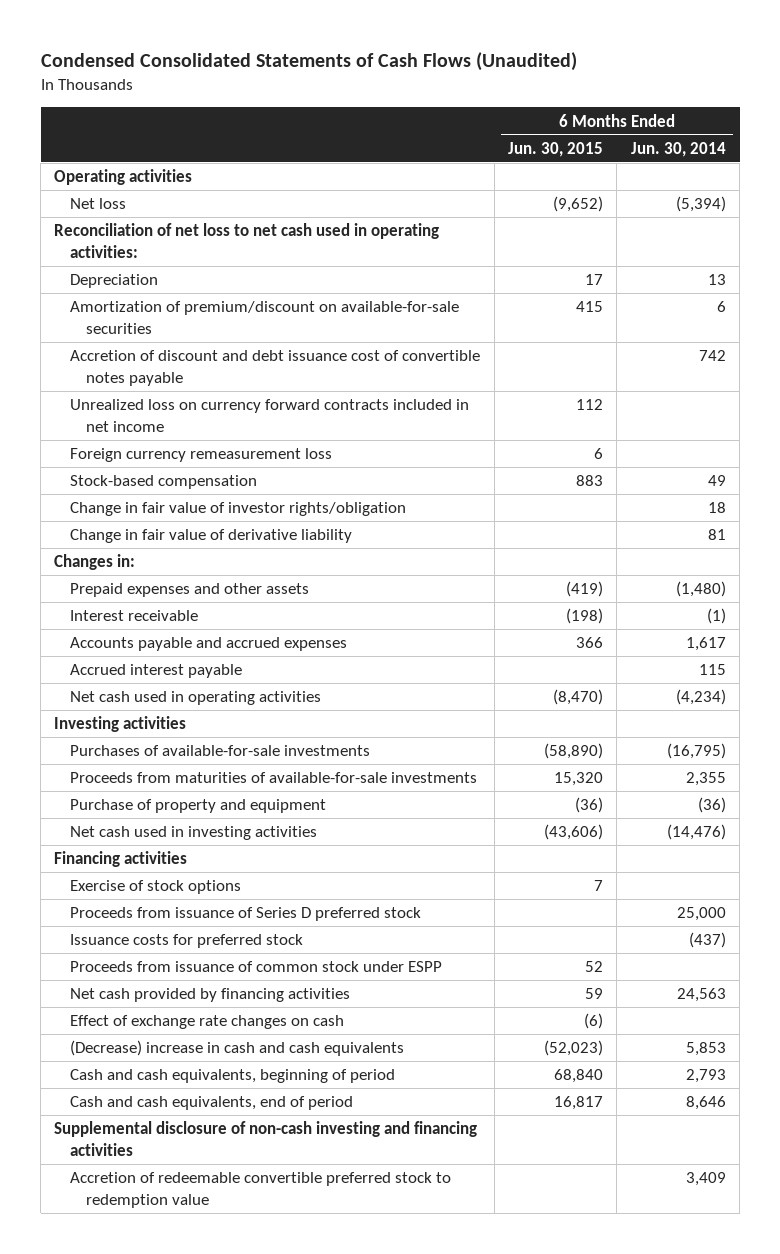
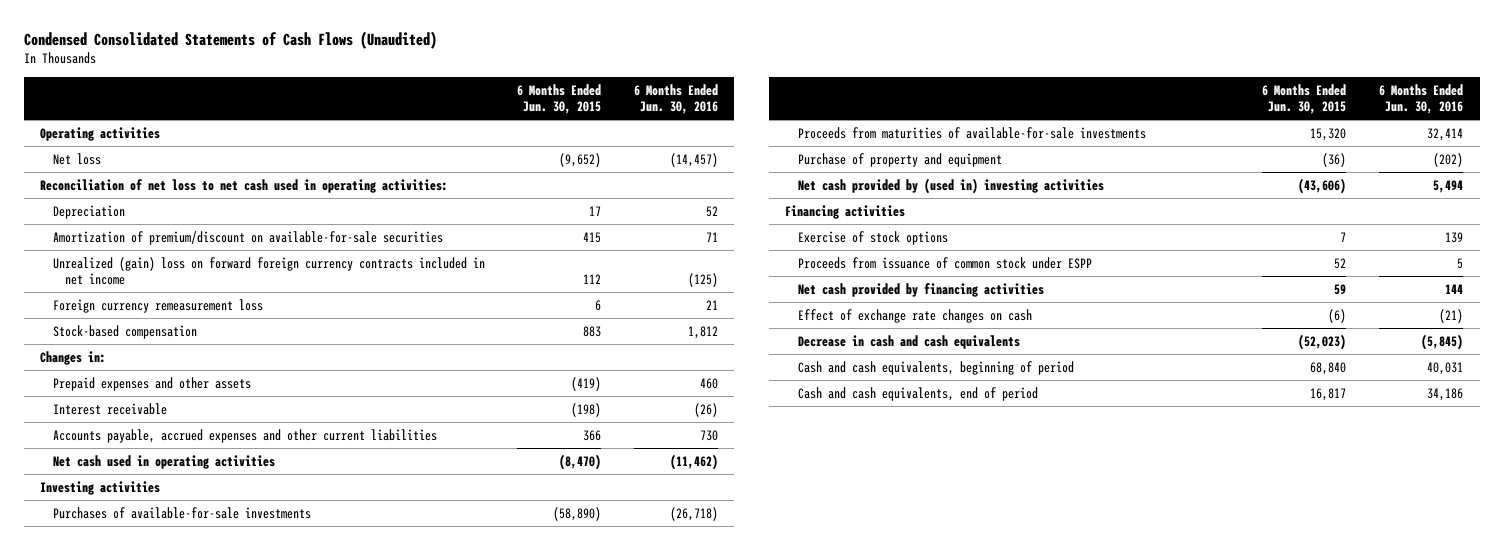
- | 6 Months Ended Jun. 30, 2015 | 6 Months Ended Jun. 30, 2014
+ | 6 Months Ended Jun. 30, 2015 | 6 Months Ended Jun. 30, 2016
- Accretion of discount and debt issuance cost of convertible notes payable | | 742
- Unrealized loss on currency forward contracts included in net income | 112 |
+ Unrealized (gain) loss on forward foreign currency contracts included in net income | 112 | (125)
- Change in fair value of investor rights/obligation | | 18
- Change in fair value of derivative liability | | 81
- Accounts payable and accrued expenses | 366 | 1,617
- Accrued interest payable | | 115
+ Accounts payable, accrued expenses and other current liabilities | 366 | 730
- Net cash used in investing activities | (43,606) | (14,476)
+ Net cash provided by (used in) investing activities | (43,606) | 5,494
- Proceeds from issuance of Series D preferred stock | | 25,000
- Issuance costs for preferred stock | | (437)
- (Decrease) increase in cash and cash equivalents | (52,023) | 5,853
+ Decrease in cash and cash equivalents | (52,023) | (5,845)
- Supplemental disclosure of non-cash investing and financing activities
- Accretion of redeemable convertible preferred stock to redemption value | | 3,409

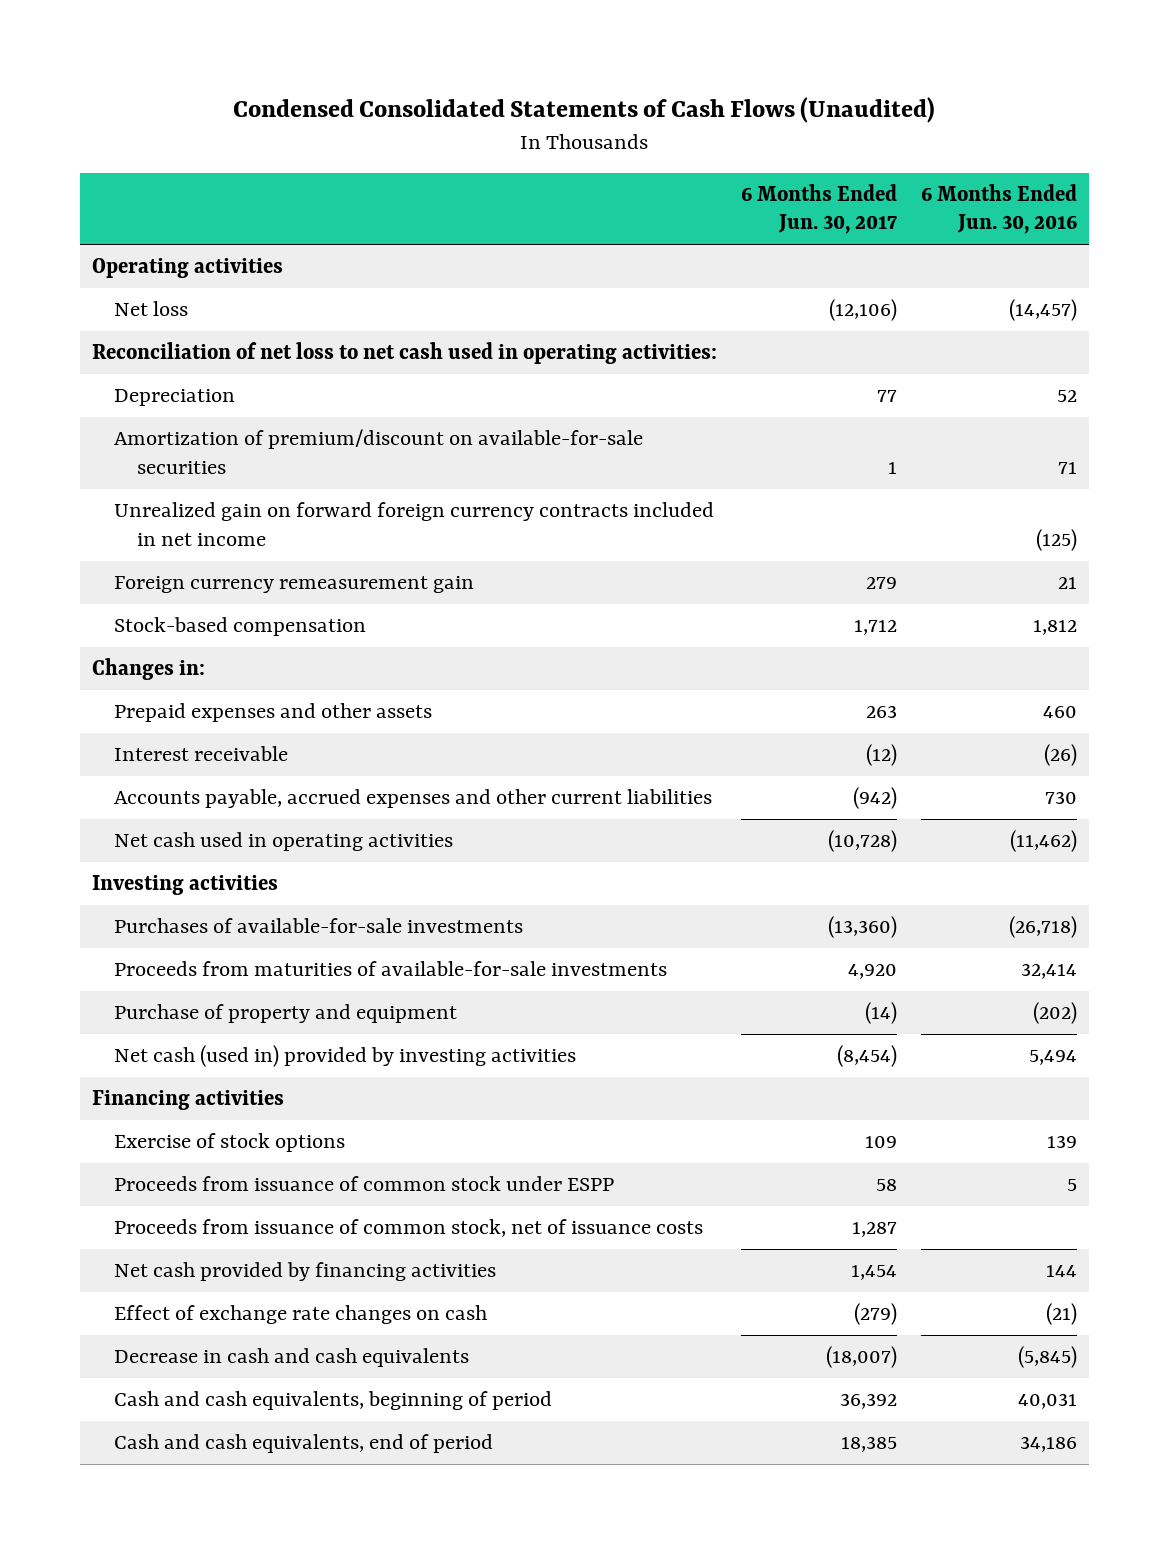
- | 6 Months Ended Jun. 30, 2015 | 6 Months Ended Jun. 30, 2016
+ | 6 Months Ended Jun. 30, 2017 | 6 Months Ended Jun. 30, 2016
- Unrealized (gain) loss on forward foreign currency contracts included in net income | 112 | (125)
- Foreign currency remeasurement loss | 6 | 21
+ Unrealized gain on forward foreign currency contracts included in net income | | (125)
+ Foreign currency remeasurement gain | 279 | 21
- Net cash provided by (used in) investing activities | (43,606) | 5,494
+ Net cash (used in) provided by investing activities | (8,454) | 5,494
+ Proceeds from issuance of common stock, net of issuance costs | 1,287 |

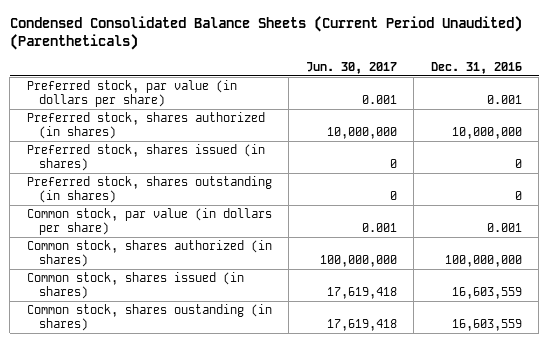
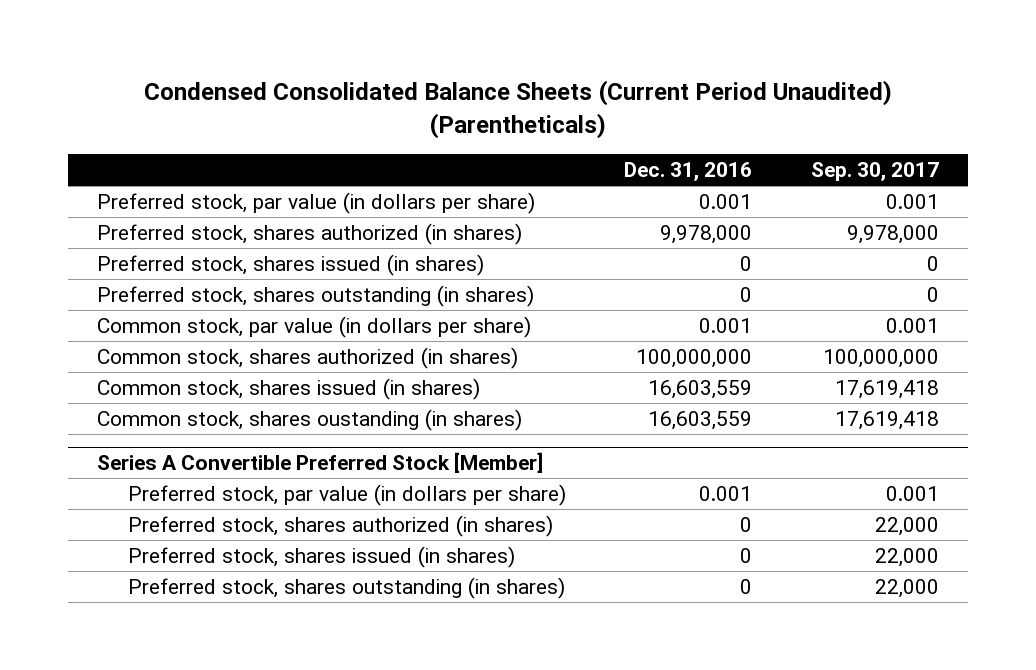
- | Jun. 30, 2017 | Dec. 31, 2016
+ | Dec. 31, 2016 | Sep. 30, 2017
- Preferred stock, shares authorized (in shares) | 10,000,000 | 10,000,000
+ Preferred stock, shares authorized (in shares) | 9,978,000 | 9,978,000
+ Series A Convertible Preferred Stock [Member]
+ Preferred stock, par value (in dollars per share) | 0.001 | 0.001
+ Preferred stock, shares authorized (in shares) | 0 | 22,000
+ Preferred stock, shares issued (in shares) | 0 | 22,000
+ Preferred stock, shares outstanding (in shares) | 0 | 22,000

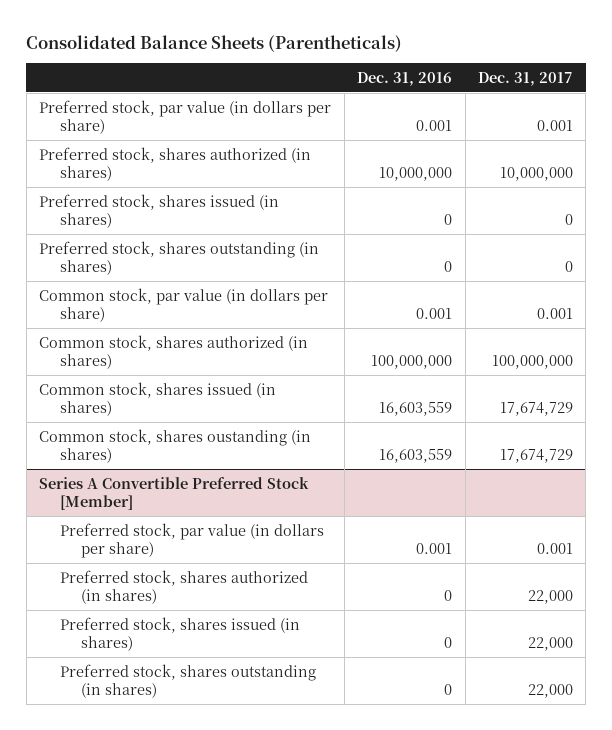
- Condensed Consolidated Balance Sheets (Current Period Unaudited) (Parentheticals)
+ Consolidated Balance Sheets (Parentheticals)
- | Dec. 31, 2016 | Sep. 30, 2017
+ | Dec. 31, 2016 | Dec. 31, 2017
- Preferred stock, shares authorized (in shares) | 9,978,000 | 9,978,000
+ Preferred stock, shares authorized (in shares) | 10,000,000 | 10,000,000

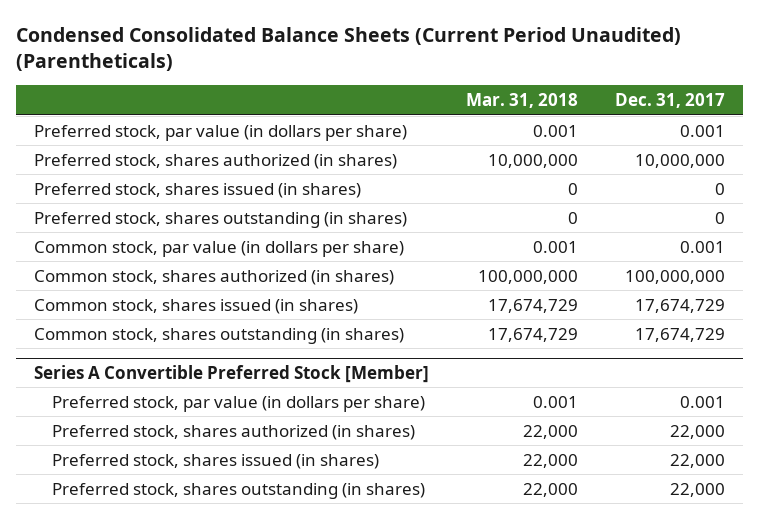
- Consolidated Balance Sheets (Parentheticals)
+ Condensed Consolidated Balance Sheets (Current Period Unaudited) (Parentheticals)
- | Dec. 31, 2016 | Dec. 31, 2017
+ | Mar. 31, 2018 | Dec. 31, 2017
- Common stock, shares oustanding (in shares) | 16,603,559 | 17,674,729
+ Common stock, shares outstanding (in shares) | 17,674,729 | 17,674,729

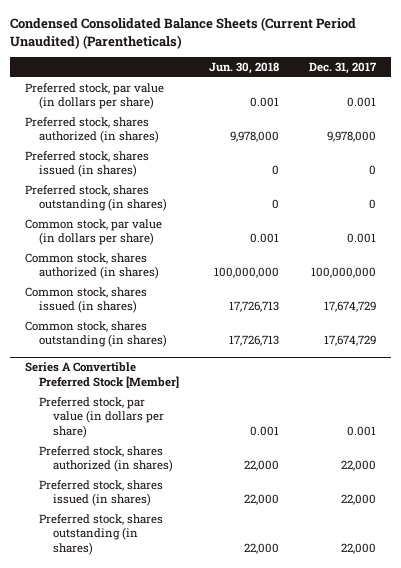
- | Mar. 31, 2018 | Dec. 31, 2017
+ | Jun. 30, 2018 | Dec. 31, 2017
- Preferred stock, shares authorized (in shares) | 10,000,000 | 10,000,000
+ Preferred stock, shares authorized (in shares) | 9,978,000 | 9,978,000

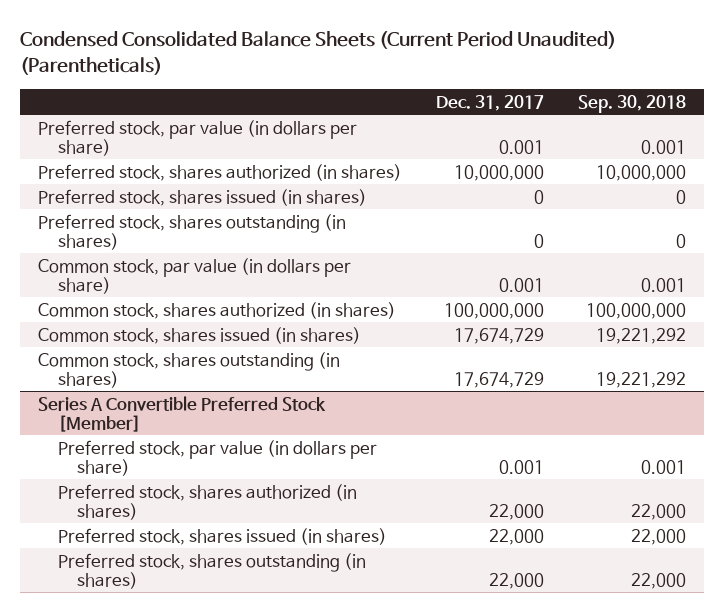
- | Jun. 30, 2018 | Dec. 31, 2017
+ | Dec. 31, 2017 | Sep. 30, 2018
- Preferred stock, shares authorized (in shares) | 9,978,000 | 9,978,000
+ Preferred stock, shares authorized (in shares) | 10,000,000 | 10,000,000

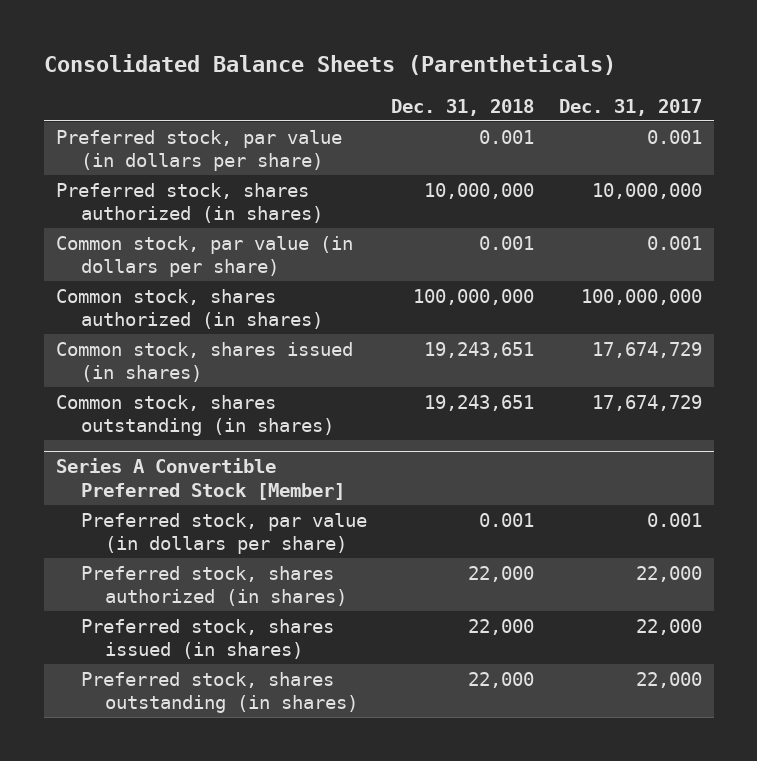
- Condensed Consolidated Balance Sheets (Current Period Unaudited) (Parentheticals)
+ Consolidated Balance Sheets (Parentheticals)
- | Dec. 31, 2017 | Sep. 30, 2018
+ | Dec. 31, 2018 | Dec. 31, 2017
- Preferred stock, shares issued (in shares) | 0 | 0
- Preferred stock, shares outstanding (in shares) | 0 | 0

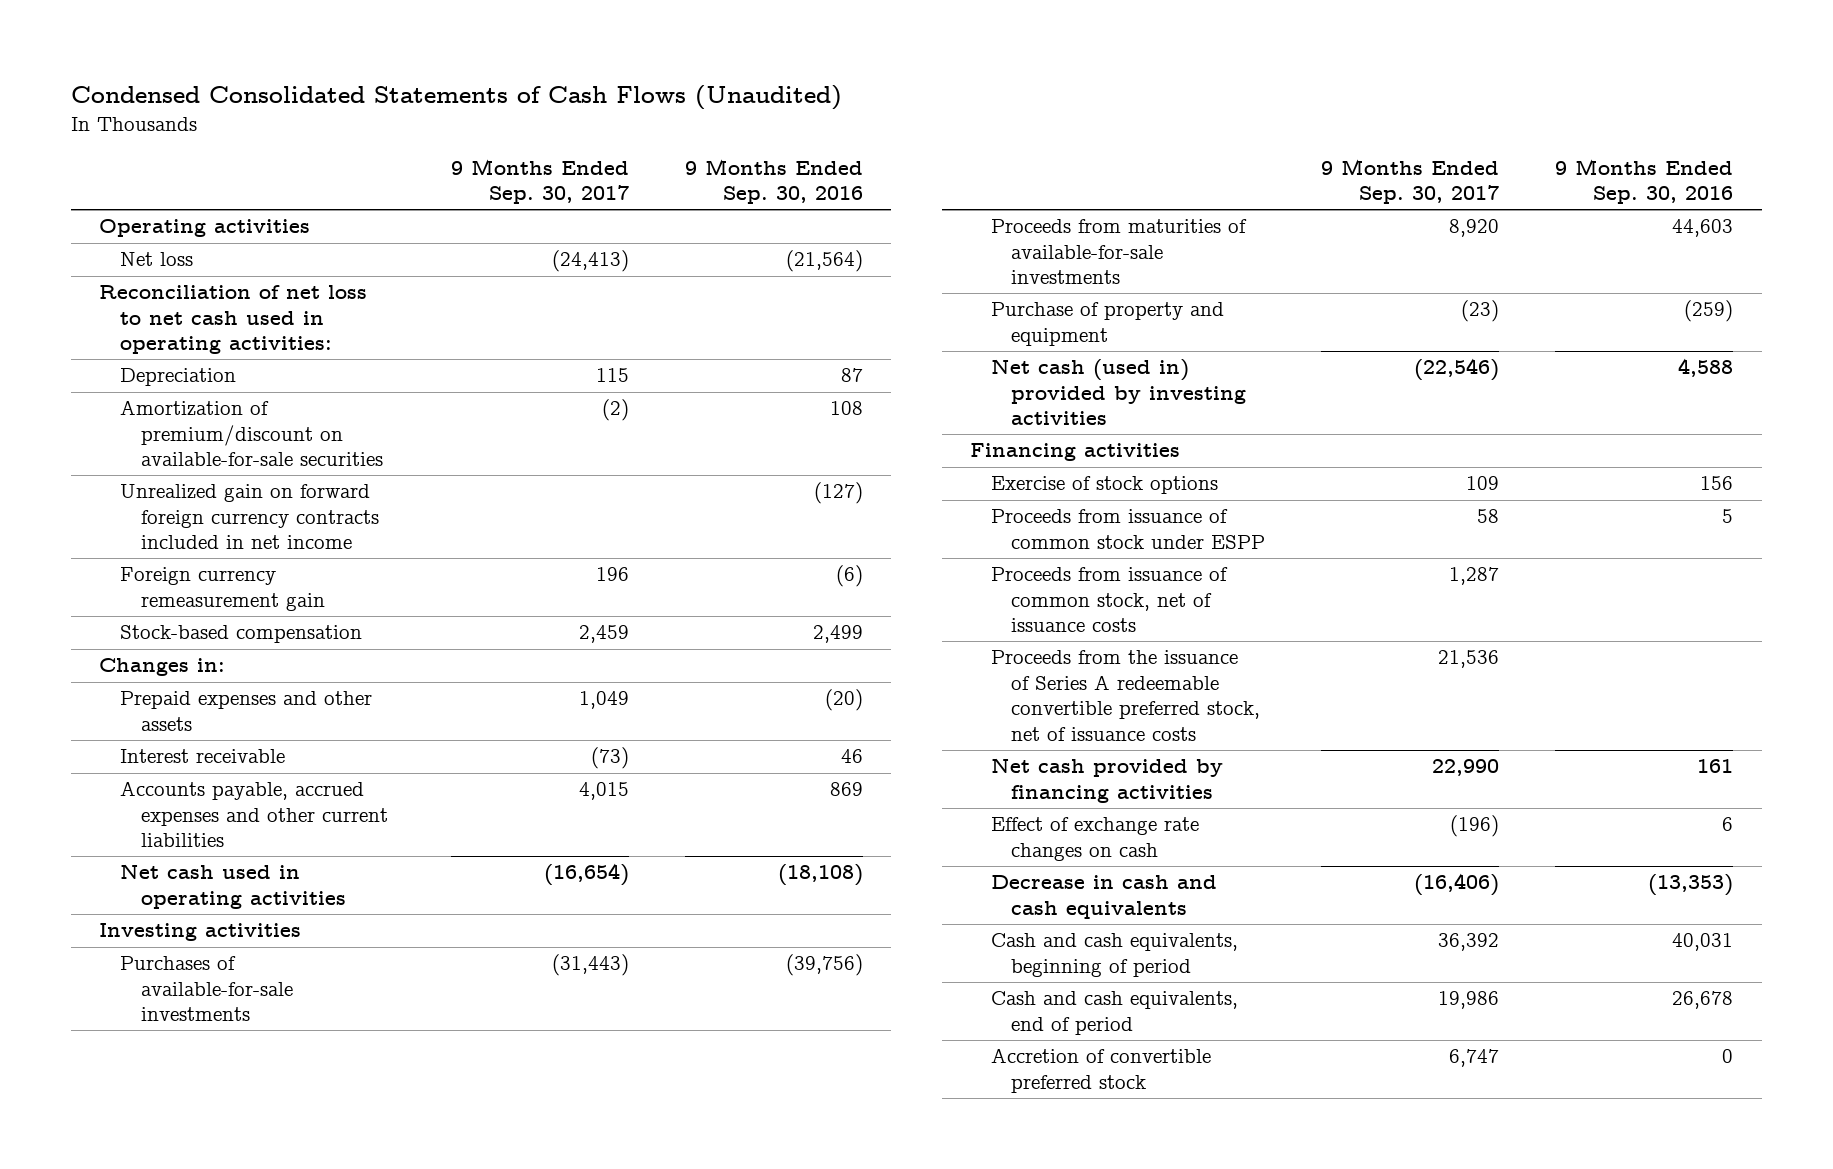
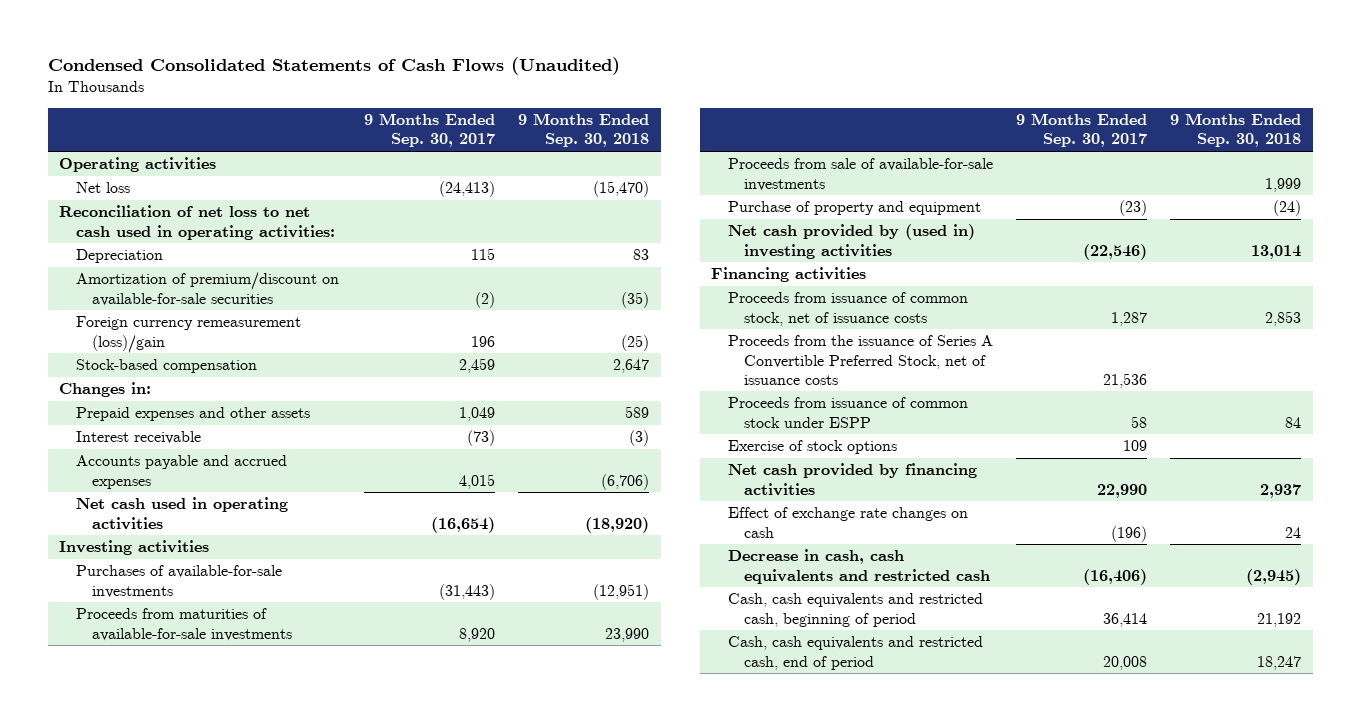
- | 9 Months Ended Sep. 30, 2017 | 9 Months Ended Sep. 30, 2016
+ | 9 Months Ended Sep. 30, 2017 | 9 Months Ended Sep. 30, 2018
- Unrealized gain on forward foreign currency contracts included in net income | | (127)
- Foreign currency remeasurement gain | 196 | (6)
+ Foreign currency remeasurement (loss)/gain | 196 | (25)
- Accounts payable, accrued expenses and other current liabilities | 4,015 | 869
+ Accounts payable and accrued expenses | 4,015 | (6,706)
+ Proceeds from sale of available-for-sale investments | | 1,999
- Net cash (used in) provided by investing activities | (22,546) | 4,588
+ Net cash provided by (used in) investing activities | (22,546) | 13,014
- Proceeds from the issuance of Series A redeemable convertible preferred stock, net of issuance costs | 21,536 |
+ Proceeds from the issuance of Series A Convertible Preferred Stock, net of issuance costs | 21,536 |
moved down: Proceeds from issuance of common stock under ESPP | 58 | 84
moved down: Exercise of stock options | 109 |
- Decrease in cash and cash equivalents | (16,406) | (13,353)
- Cash and cash equivalents, beginning of period | 36,392 | 40,031
- Cash and cash equivalents, end of period | 19,986 | 26,678
- Accretion of convertible preferred stock | 6,747 | 0
+ Decrease in cash, cash equivalents and restricted cash | (16,406) | (2,945)
+ Cash, cash equivalents and restricted cash, beginning of period | 36,414 | 21,192
+ Cash, cash equivalents and restricted cash, end of period | 20,008 | 18,247

